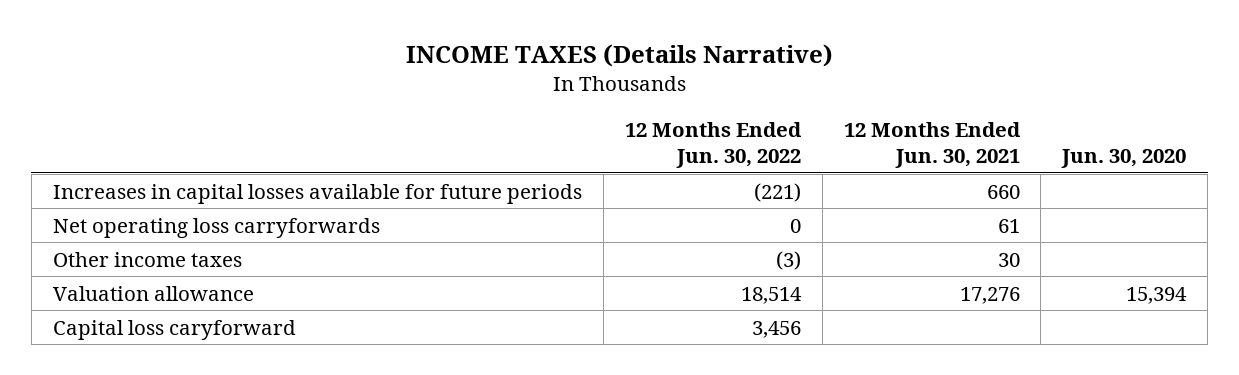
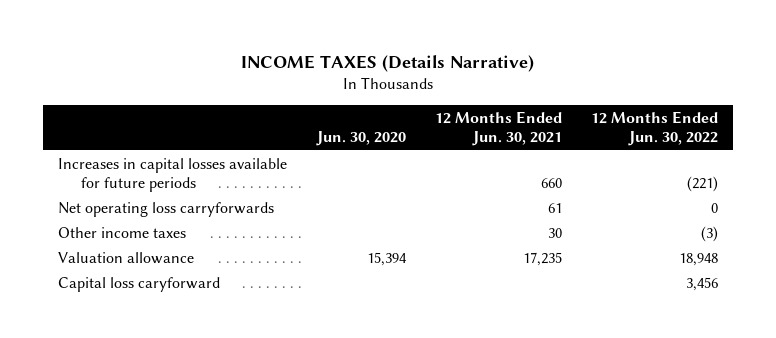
- | 12 Months Ended Jun. 30, 2022 | 12 Months Ended Jun. 30, 2021 | Jun. 30, 2020
+ | Jun. 30, 2020 | 12 Months Ended Jun. 30, 2021 | 12 Months Ended Jun. 30, 2022
- Valuation allowance | 18,514 | 17,276 | 15,394
+ Valuation allowance | 15,394 | 17,235 | 18,948

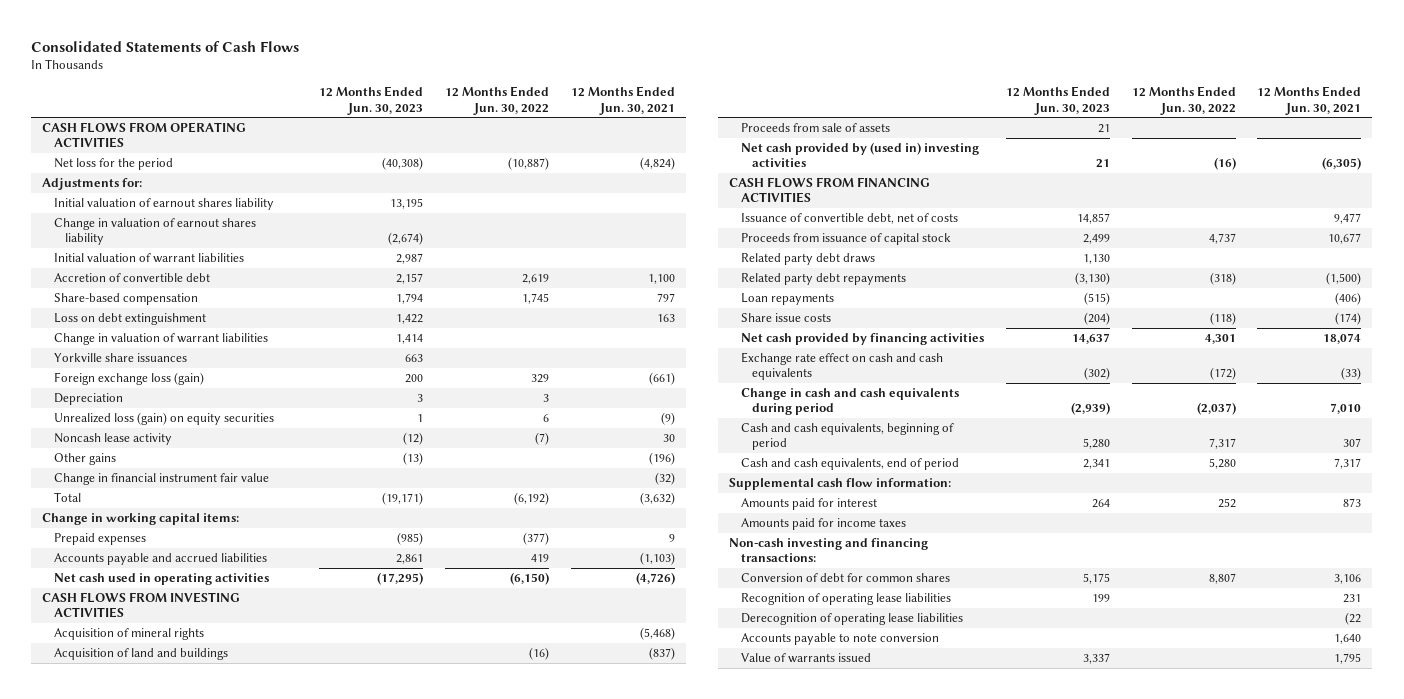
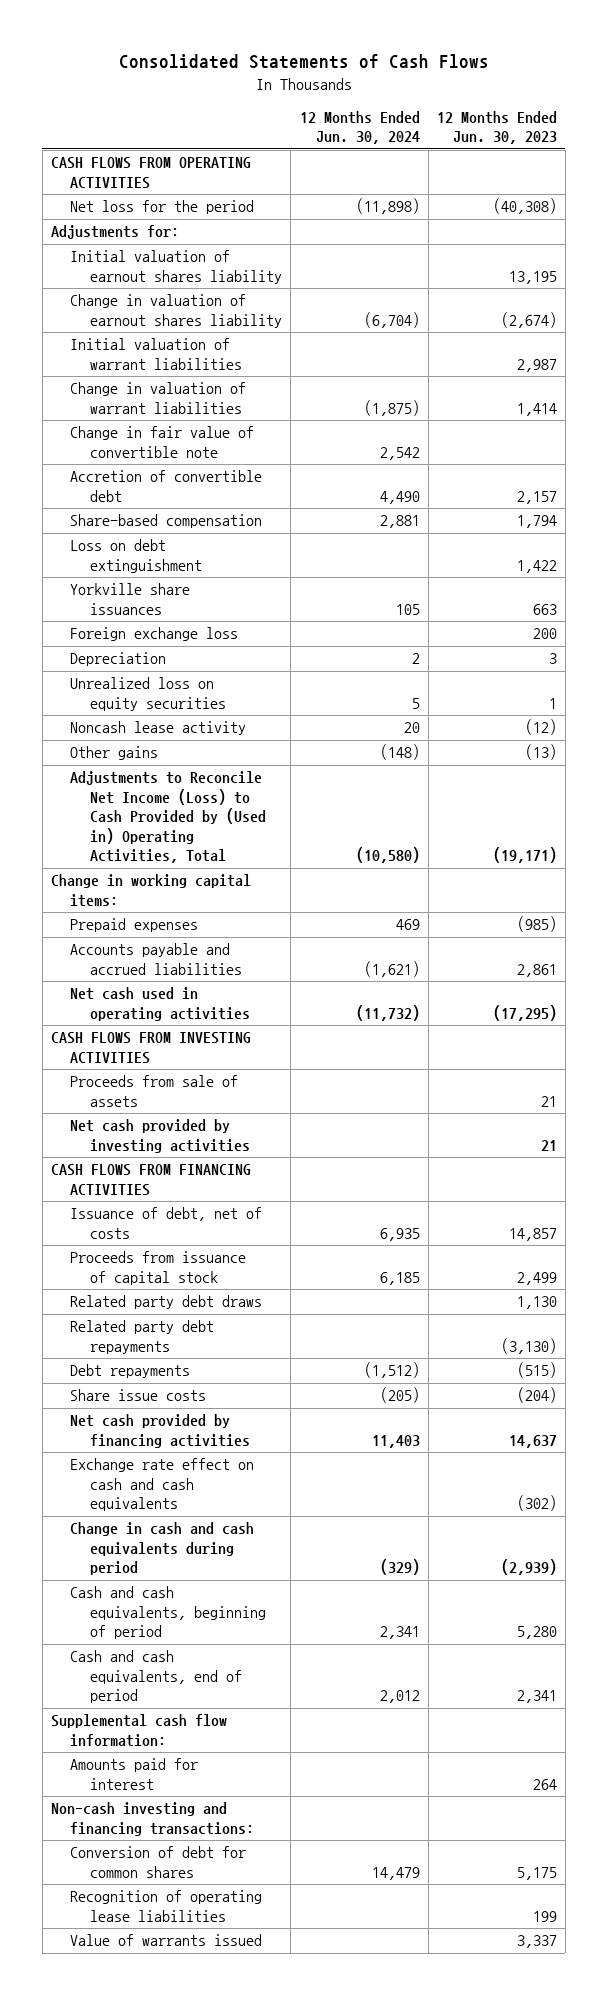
- | 12 Months Ended Jun. 30, 2023 | 12 Months Ended Jun. 30, 2022 | 12 Months Ended Jun. 30, 2021
+ | 12 Months Ended Jun. 30, 2024 | 12 Months Ended Jun. 30, 2023
moved up: Change in valuation of warrant liabilities | (1,875) | 1,414
+ Change in fair value of convertible note | 2,542 |
- Foreign exchange loss (gain) | 200 | 329 | (661)
+ Foreign exchange loss | | 200
- Unrealized loss (gain) on equity securities | 1 | 6 | (9)
+ Unrealized loss on equity securities | 5 | 1
- Change in financial instrument fair value | | | (32)
- Total | (19,171) | (6,192) | (3,632)
+ Adjustments to Reconcile Net Income (Loss) to Cash Provided by (Used in) Operating Activities, Total | (10,580) | (19,171)
- Acquisition of mineral rights | | | (5,468)
- Acquisition of land and buildings | | (16) | (837)
- Net cash provided by (used in) investing activities | 21 | (16) | (6,305)
+ Net cash provided by investing activities | | 21
- Issuance of convertible debt, net of costs | 14,857 | | 9,477
+ Issuance of debt, net of costs | 6,935 | 14,857
- Loan repayments | (515) | | (406)
+ Debt repayments | (1,512) | (515)
- Amounts paid for income taxes
- Derecognition of operating lease liabilities | | | (22
- Accounts payable to note conversion | | | 1,640

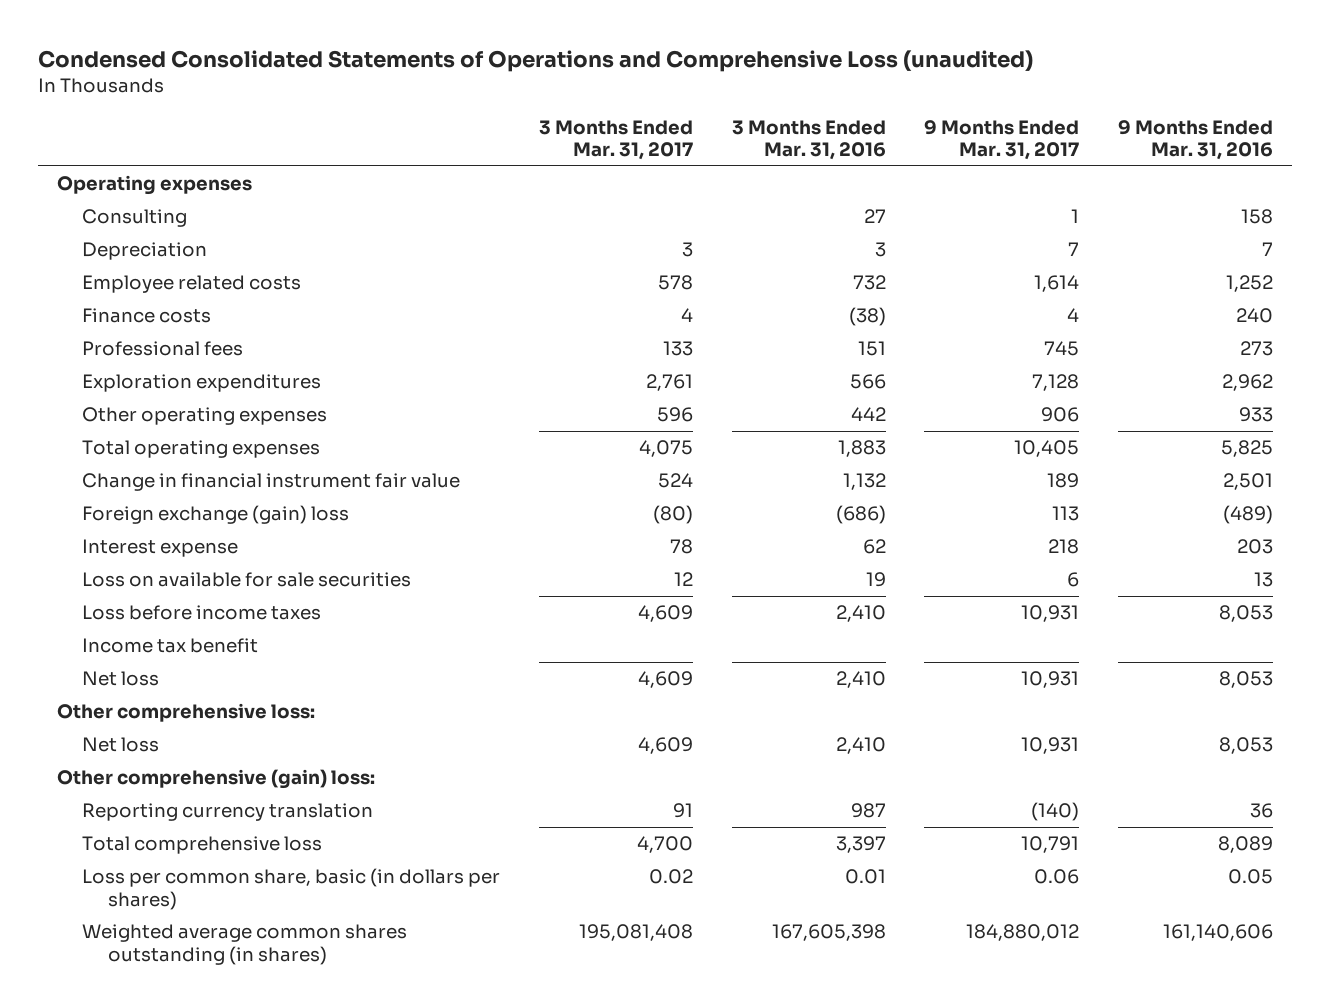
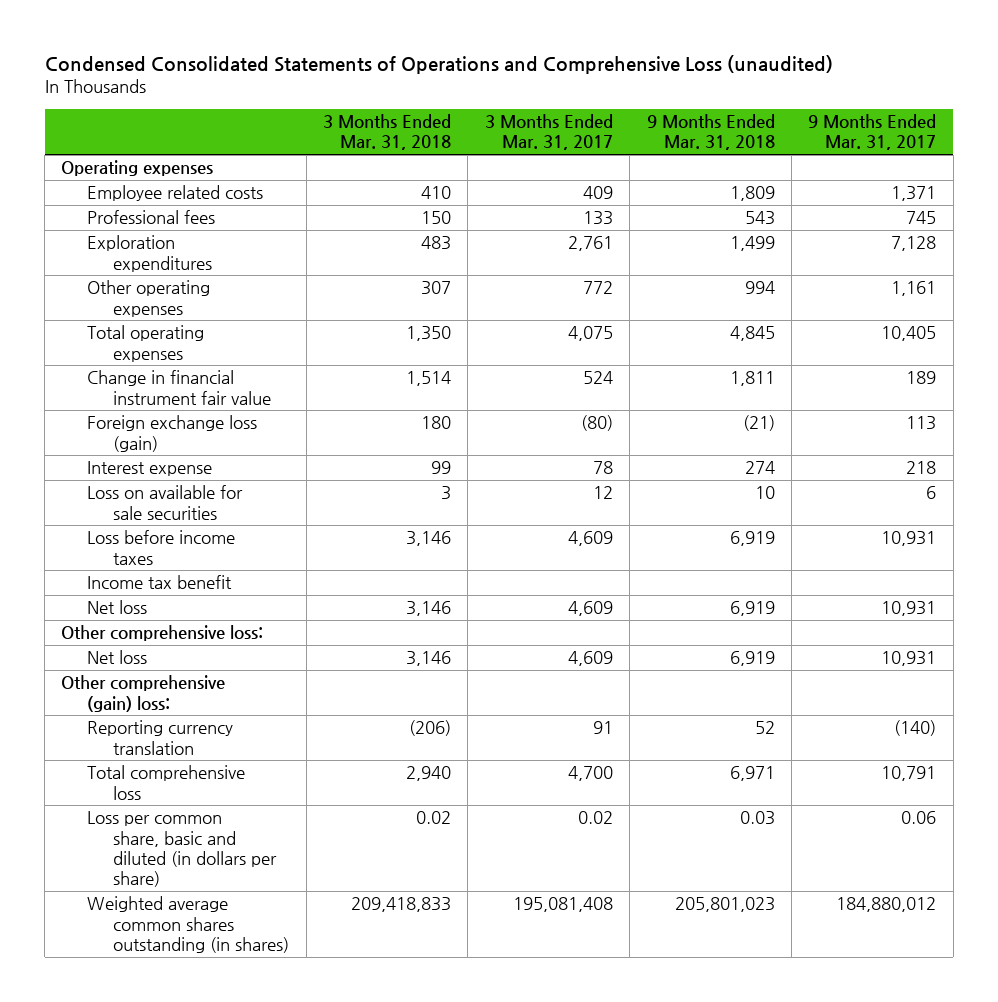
- | 3 Months Ended Mar. 31, 2017 | 3 Months Ended Mar. 31, 2016 | 9 Months Ended Mar. 31, 2017 | 9 Months Ended Mar. 31, 2016
+ | 3 Months Ended Mar. 31, 2018 | 3 Months Ended Mar. 31, 2017 | 9 Months Ended Mar. 31, 2018 | 9 Months Ended Mar. 31, 2017
- Consulting | | 27 | 1 | 158
- Depreciation | 3 | 3 | 7 | 7
- Employee related costs | 578 | 732 | 1,614 | 1,252
- Finance costs | 4 | (38) | 4 | 240
+ Employee related costs | 410 | 409 | 1,809 | 1,371
- Other operating expenses | 596 | 442 | 906 | 933
+ Other operating expenses | 307 | 772 | 994 | 1,161
- Foreign exchange (gain) loss | (80) | (686) | 113 | (489)
+ Foreign exchange loss (gain) | 180 | (80) | (21) | 113
- Loss per common share, basic (in dollars per shares) | 0.02 | 0.01 | 0.06 | 0.05
+ Loss per common share, basic and diluted (in dollars per share) | 0.02 | 0.02 | 0.03 | 0.06

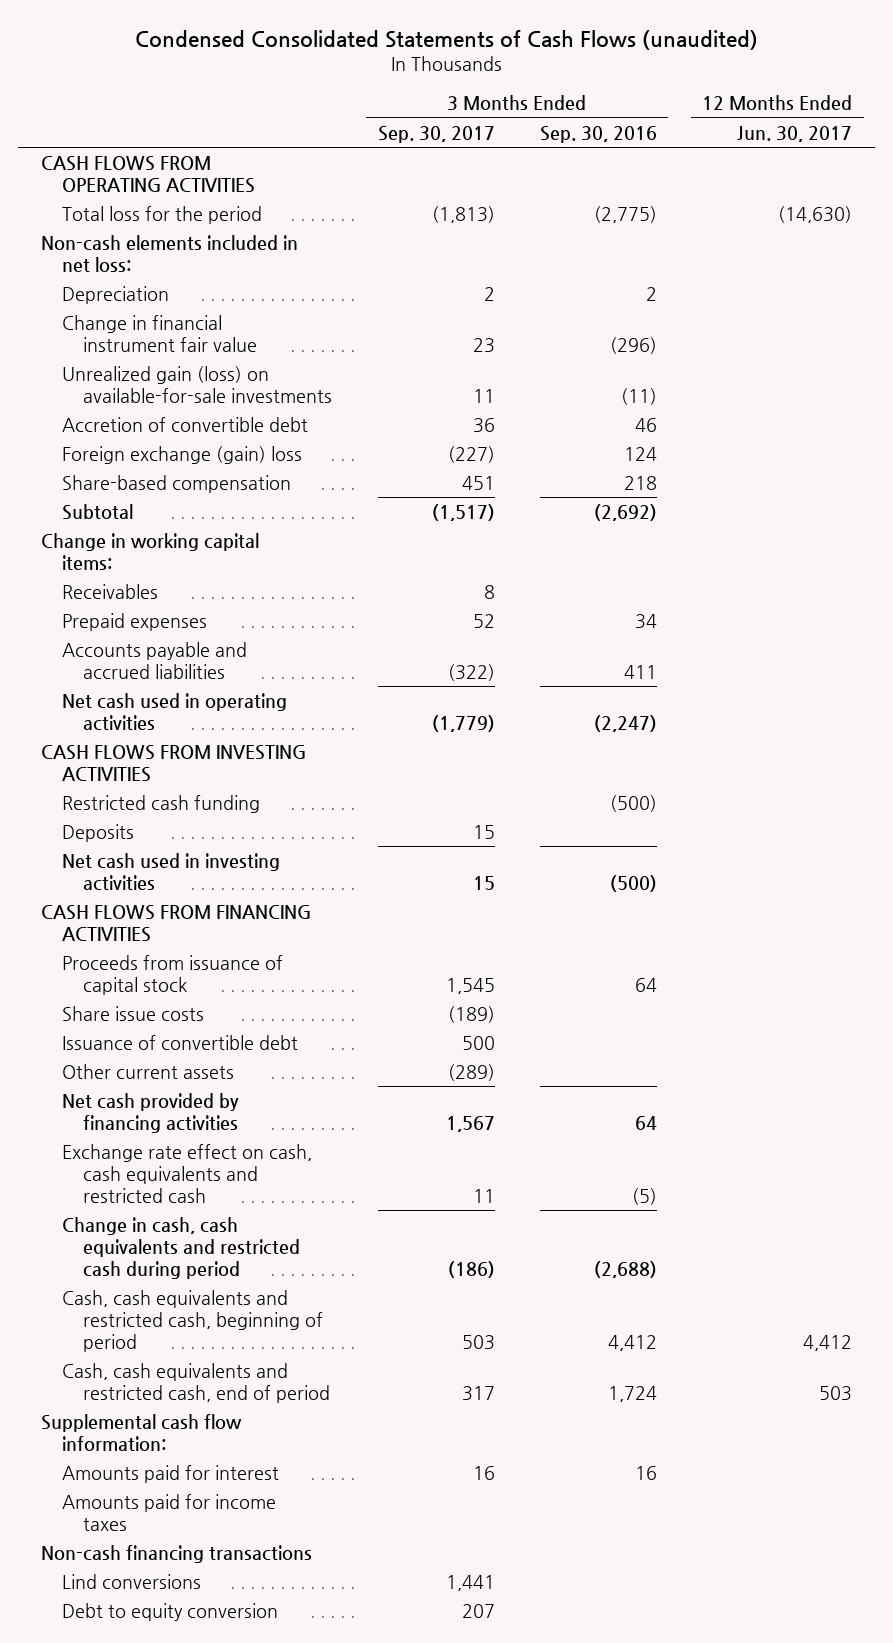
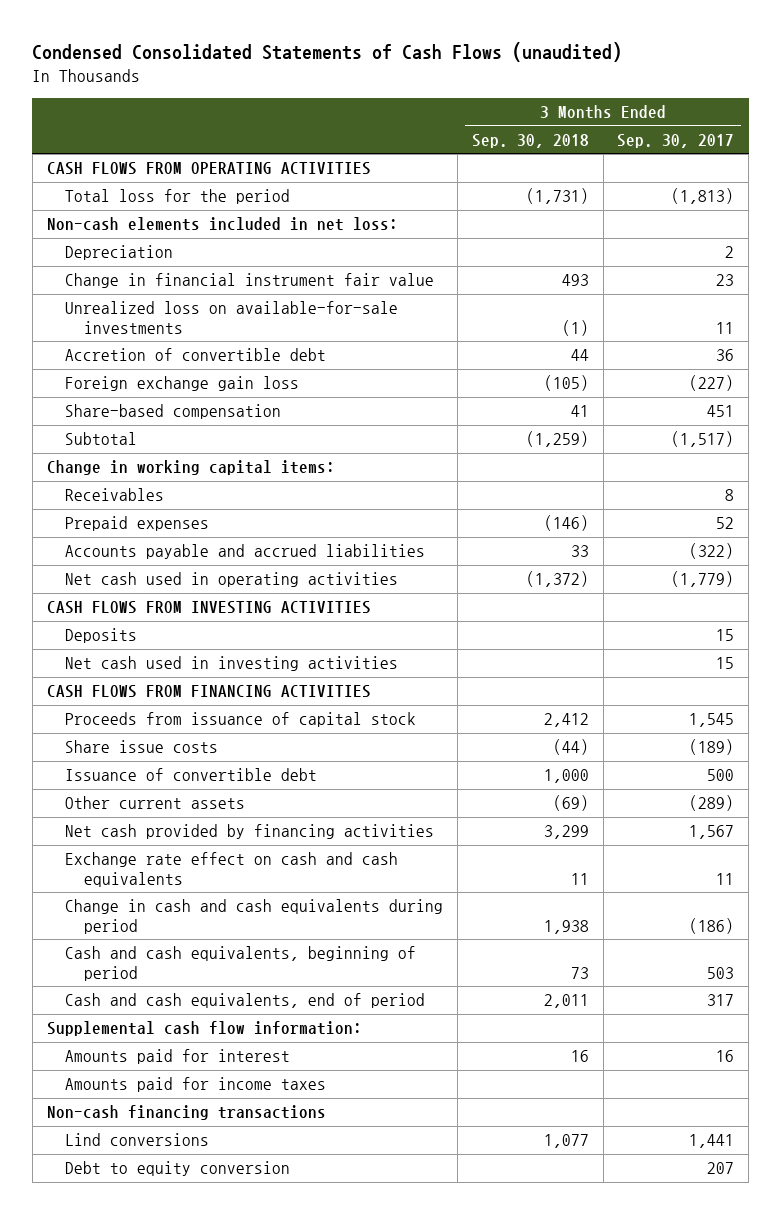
- | 3 Months Ended Sep. 30, 2017 | 3 Months Ended Sep. 30, 2016 | 12 Months Ended Jun. 30, 2017
+ | 3 Months Ended Sep. 30, 2018 | 3 Months Ended Sep. 30, 2017
- Unrealized gain (loss) on available-for-sale investments | 11 | (11) |
+ Unrealized loss on available-for-sale investments | (1) | 11
- Foreign exchange (gain) loss | (227) | 124 |
+ Foreign exchange gain loss | (105) | (227)
- Restricted cash funding | | (500) |
- Exchange rate effect on cash, cash equivalents and restricted cash | 11 | (5) |
- Change in cash, cash equivalents and restricted cash during period | (186) | (2,688) |
- Cash, cash equivalents and restricted cash, beginning of period | 503 | 4,412 | 4,412
- Cash, cash equivalents and restricted cash, end of period | 317 | 1,724 | 503
+ Exchange rate effect on cash and cash equivalents | 11 | 11
+ Change in cash and cash equivalents during period | 1,938 | (186)
+ Cash and cash equivalents, beginning of period | 73 | 503
+ Cash and cash equivalents, end of period | 2,011 | 317

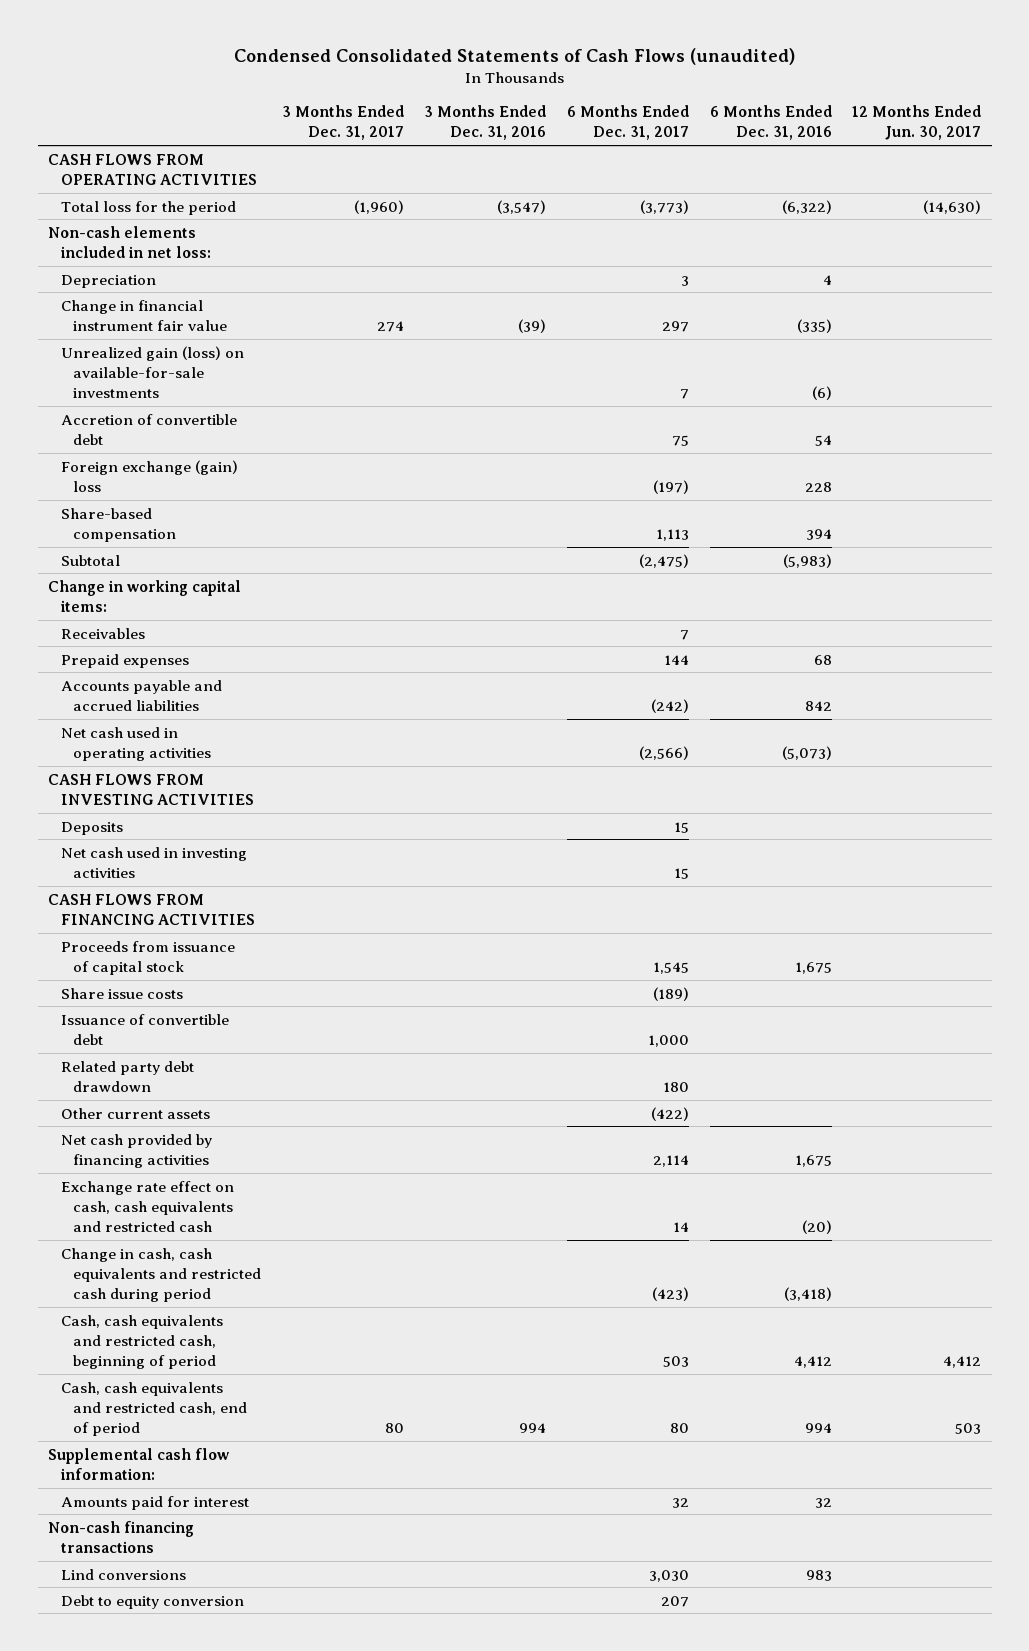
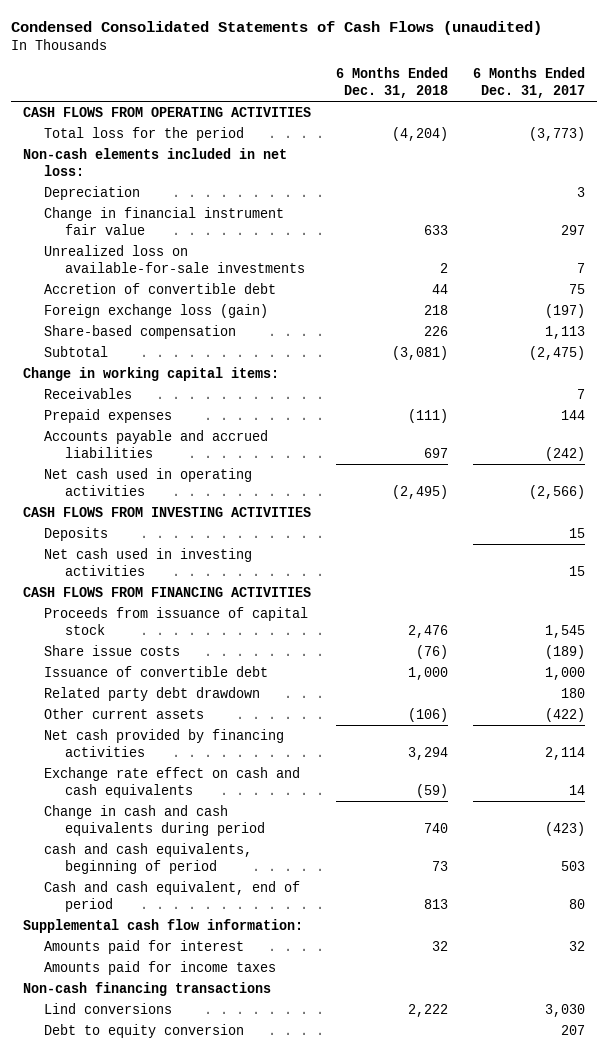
- | 3 Months Ended Dec. 31, 2017 | 3 Months Ended Dec. 31, 2016 | 6 Months Ended Dec. 31, 2017 | 6 Months Ended Dec. 31, 2016 | 12 Months Ended Jun. 30, 2017
+ | 6 Months Ended Dec. 31, 2018 | 6 Months Ended Dec. 31, 2017
- Unrealized gain (loss) on available-for-sale investments | | | 7 | (6) |
+ Unrealized loss on available-for-sale investments | 2 | 7
- Foreign exchange (gain) loss | | | (197) | 228 |
+ Foreign exchange loss (gain) | 218 | (197)
- Exchange rate effect on cash, cash equivalents and restricted cash | | | 14 | (20) |
- Change in cash, cash equivalents and restricted cash during period | | | (423) | (3,418) |
- Cash, cash equivalents and restricted cash, beginning of period | | | 503 | 4,412 | 4,412
- Cash, cash equivalents and restricted cash, end of period | 80 | 994 | 80 | 994 | 503
+ Exchange rate effect on cash and cash equivalents | (59) | 14
+ Change in cash and cash equivalents during period | 740 | (423)
+ cash and cash equivalents, beginning of period | 73 | 503
+ Cash and cash equivalent, end of period | 813 | 80
+ Amounts paid for income taxes

